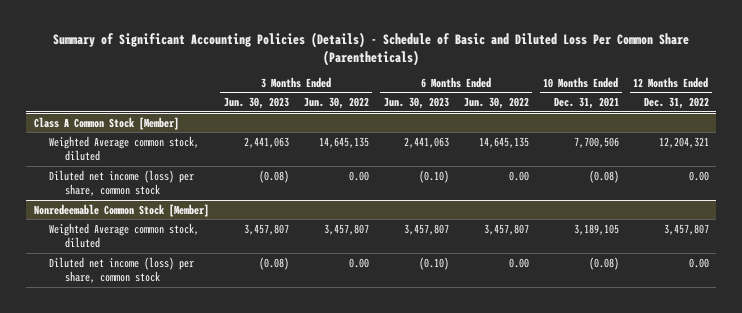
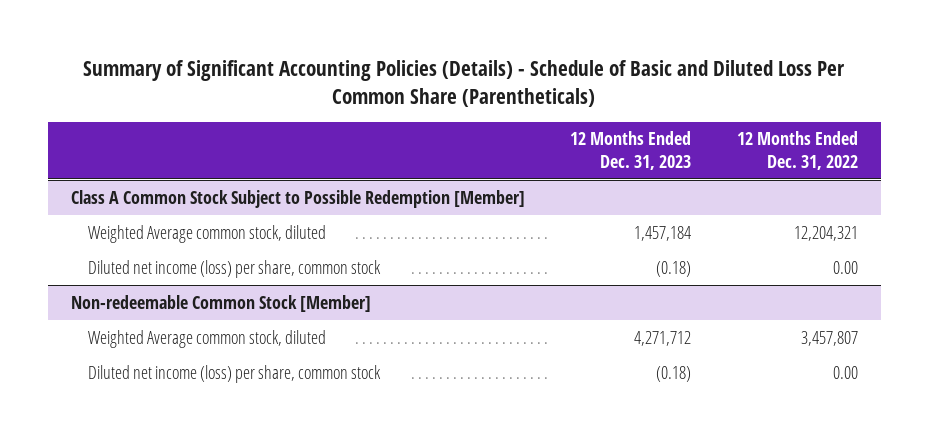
- | 3 Months Ended Jun. 30, 2023 | 3 Months Ended Jun. 30, 2022 | 6 Months Ended Jun. 30, 2023 | 6 Months Ended Jun. 30, 2022 | 10 Months Ended Dec. 31, 2021 | 12 Months Ended Dec. 31, 2022
+ | 12 Months Ended Dec. 31, 2023 | 12 Months Ended Dec. 31, 2022
- Class A Common Stock [Member]
+ Class A Common Stock Subject to Possible Redemption [Member]
- Nonredeemable Common Stock [Member]
+ Non-redeemable Common Stock [Member]

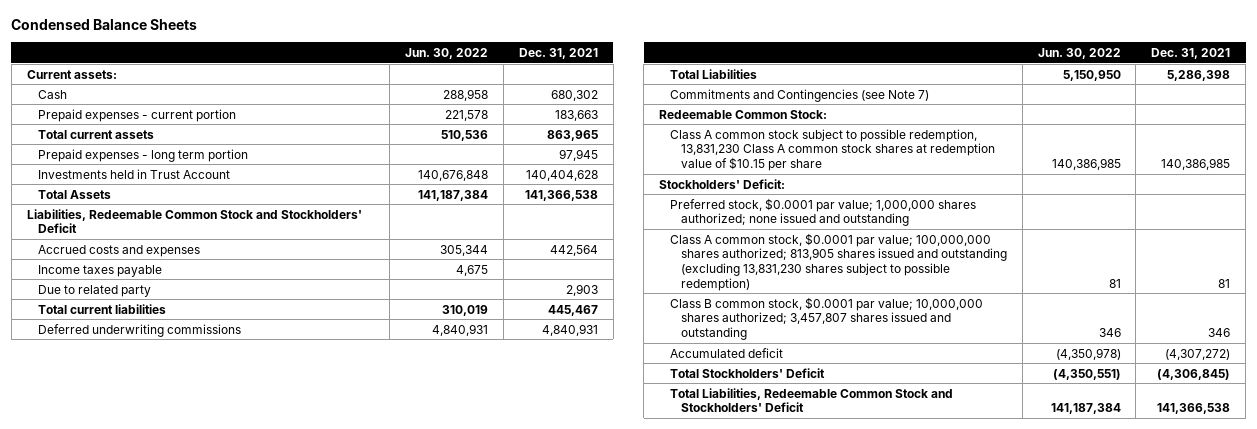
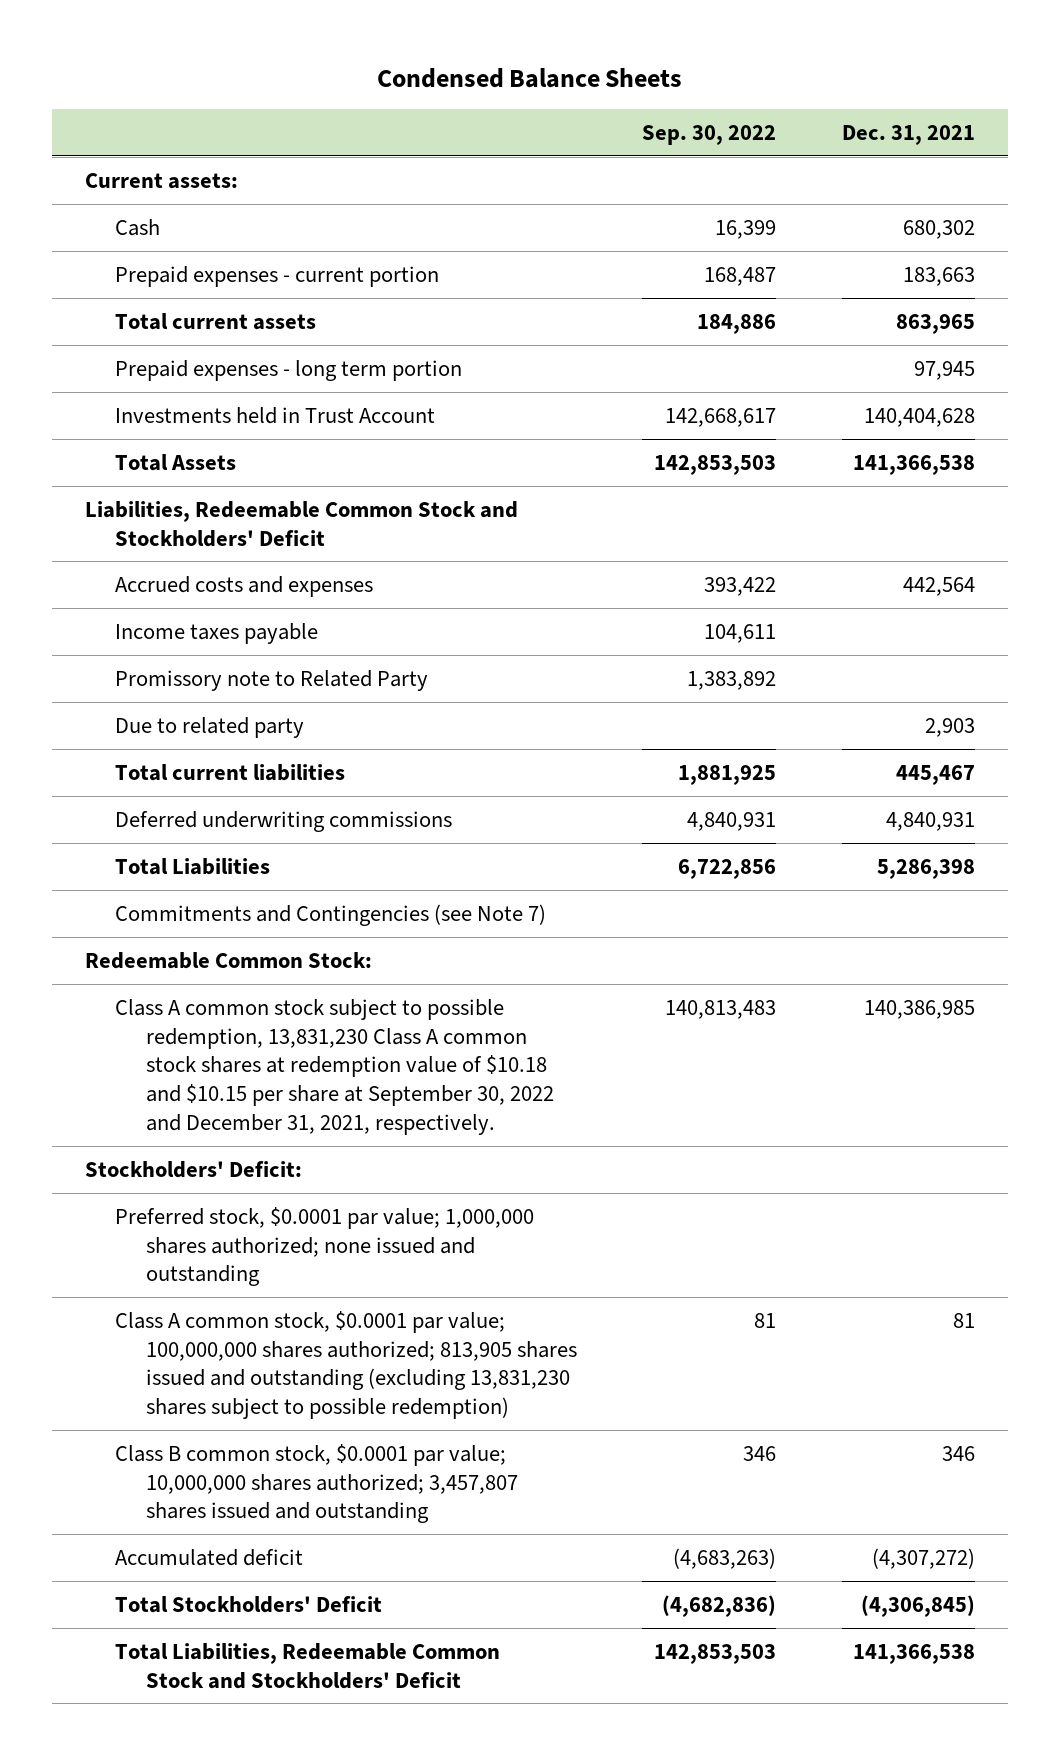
- | Jun. 30, 2022 | Dec. 31, 2021
+ | Sep. 30, 2022 | Dec. 31, 2021
+ Promissory note to Related Party | 1,383,892 |
- Class A common stock subject to possible redemption, 13,831,230 Class A common stock shares at redemption value of $10.15 per share | 140,386,985 | 140,386,985
+ Class A common stock subject to possible redemption, 13,831,230 Class A common stock shares at redemption value of $10.18 and $10.15 per share at September 30, 2022 and December 31, 2021, respectively. | 140,813,483 | 140,386,985

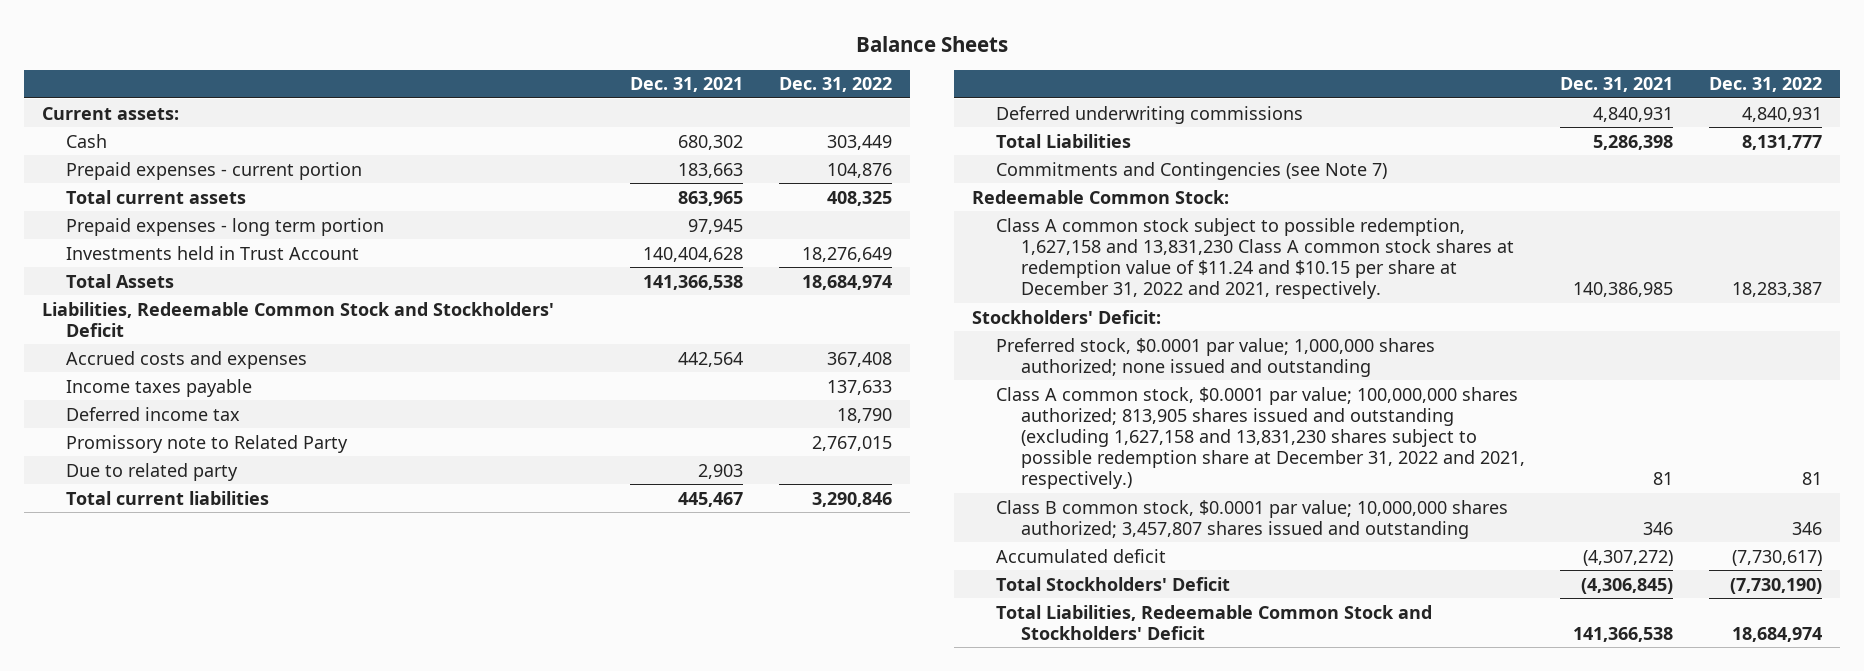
- Condensed Balance Sheets
+ Balance Sheets
- | Sep. 30, 2022 | Dec. 31, 2021
+ | Dec. 31, 2021 | Dec. 31, 2022
+ Deferred income tax | | 18,790
- Class A common stock subject to possible redemption, 13,831,230 Class A common stock shares at redemption value of $10.18 and $10.15 per share at September 30, 2022 and December 31, 2021, respectively. | 140,813,483 | 140,386,985
+ Class A common stock subject to possible redemption, 1,627,158 and 13,831,230 Class A common stock shares at redemption value of $11.24 and $10.15 per share at December 31, 2022 and 2021, respectively. | 140,386,985 | 18,283,387
- Class A common stock, $0.0001 par value; 100,000,000 shares authorized; 813,905 shares issued and outstanding (excluding 13,831,230 shares subject to possible redemption) | 81 | 81
+ Class A common stock, $0.0001 par value; 100,000,000 shares authorized; 813,905 shares issued and outstanding (excluding 1,627,158 and 13,831,230 shares subject to possible redemption share at December 31, 2022 and 2021, respectively.) | 81 | 81

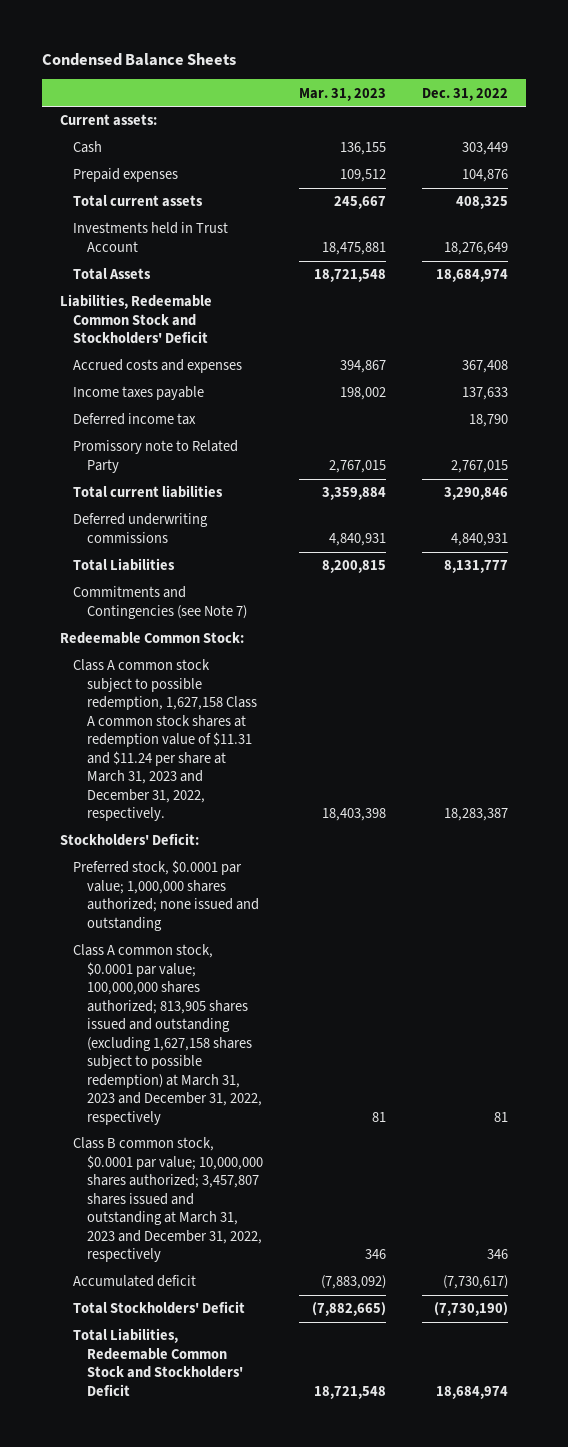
- Balance Sheets
+ Condensed Balance Sheets
- | Dec. 31, 2021 | Dec. 31, 2022
+ | Mar. 31, 2023 | Dec. 31, 2022
- Prepaid expenses - current portion | 183,663 | 104,876
+ Prepaid expenses | 109,512 | 104,876
- Prepaid expenses - long term portion | 97,945 |
- Due to related party | 2,903 |
- Class A common stock subject to possible redemption, 1,627,158 and 13,831,230 Class A common stock shares at redemption value of $11.24 and $10.15 per share at December 31, 2022 and 2021, respectively. | 140,386,985 | 18,283,387
+ Class A common stock subject to possible redemption, 1,627,158 Class A common stock shares at redemption value of $11.31 and $11.24 per share at March 31, 2023 and December 31, 2022, respectively. | 18,403,398 | 18,283,387
- Class A common stock, $0.0001 par value; 100,000,000 shares authorized; 813,905 shares issued and outstanding (excluding 1,627,158 and 13,831,230 shares subject to possible redemption share at December 31, 2022 and 2021, respectively.) | 81 | 81
- Class B common stock, $0.0001 par value; 10,000,000 shares authorized; 3,457,807 shares issued and outstanding | 346 | 346
+ Class A common stock, $0.0001 par value; 100,000,000 shares authorized; 813,905 shares issued and outstanding (excluding 1,627,158 shares subject to possible redemption) at March 31, 2023 and December 31, 2022, respectively | 81 | 81
+ Class B common stock, $0.0001 par value; 10,000,000 shares authorized; 3,457,807 shares issued and outstanding at March 31, 2023 and December 31, 2022, respectively | 346 | 346

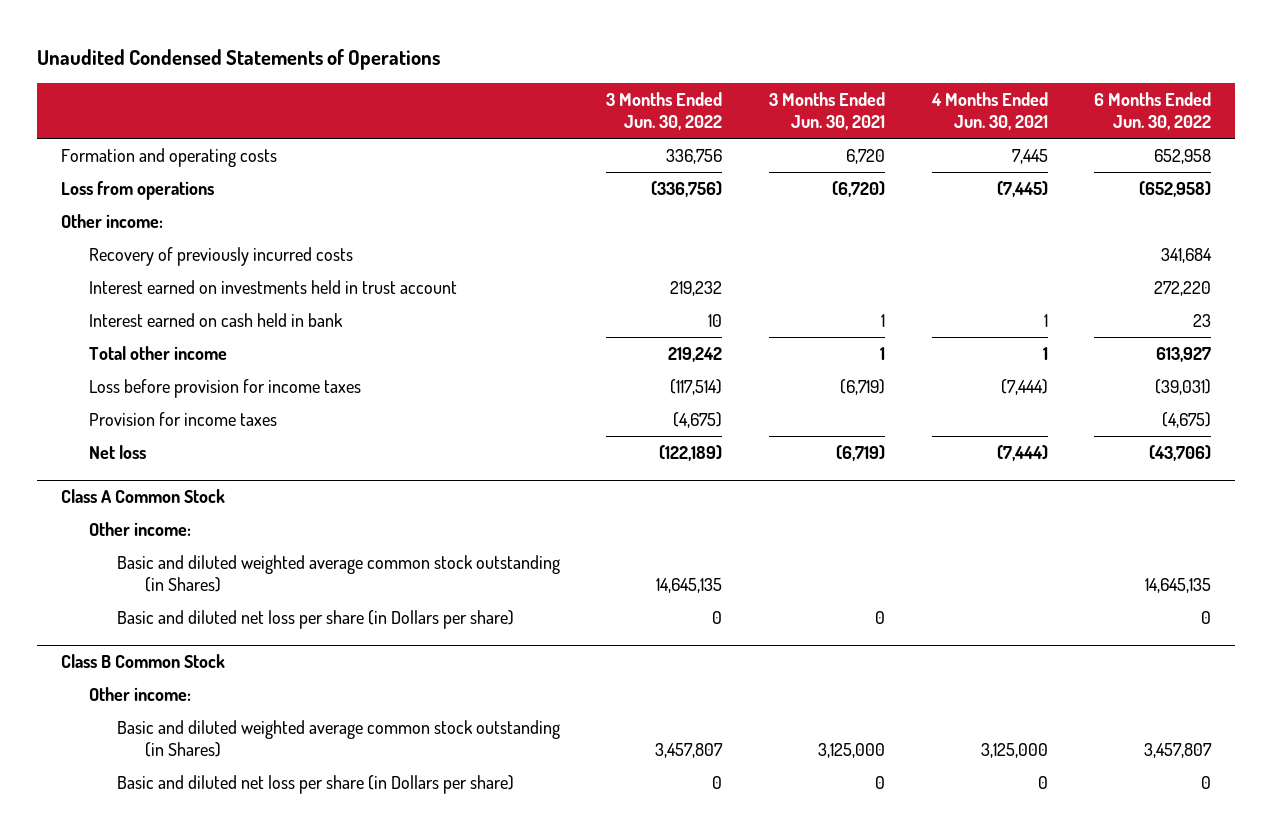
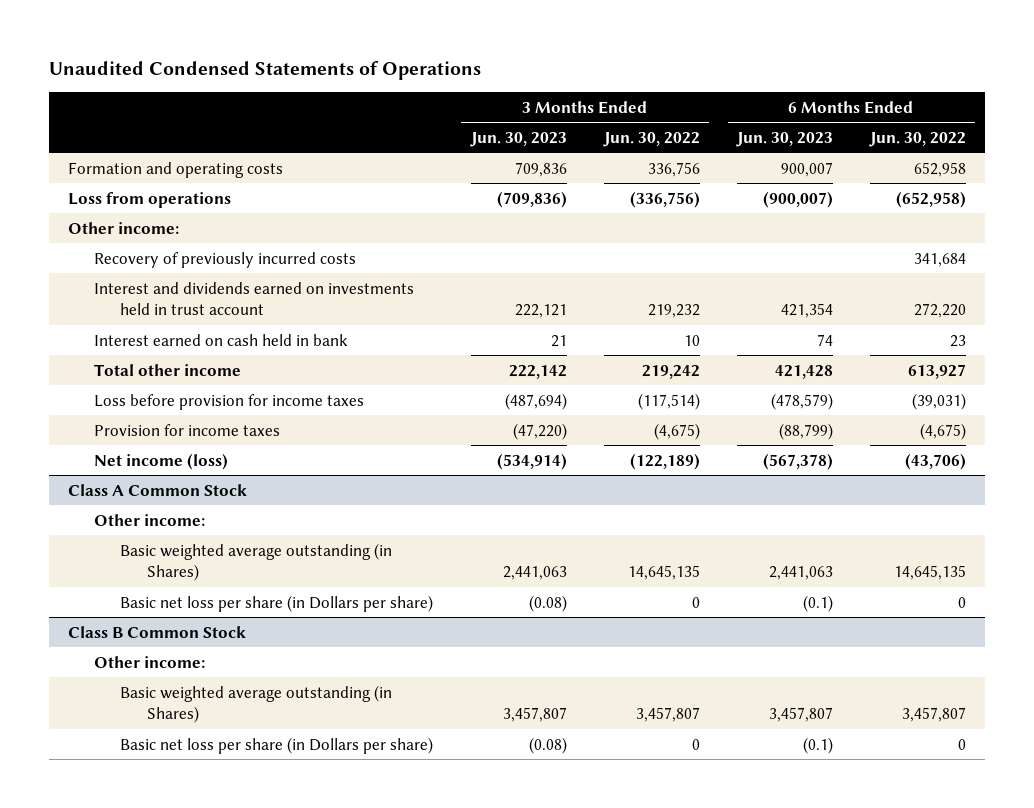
- | 3 Months Ended Jun. 30, 2022 | 3 Months Ended Jun. 30, 2021 | 4 Months Ended Jun. 30, 2021 | 6 Months Ended Jun. 30, 2022
+ | 3 Months Ended Jun. 30, 2023 | 3 Months Ended Jun. 30, 2022 | 6 Months Ended Jun. 30, 2023 | 6 Months Ended Jun. 30, 2022
- Interest earned on investments held in trust account | 219,232 | | | 272,220
+ Interest and dividends earned on investments held in trust account | 222,121 | 219,232 | 421,354 | 272,220
- Net loss | (122,189) | (6,719) | (7,444) | (43,706)
+ Net income (loss) | (534,914) | (122,189) | (567,378) | (43,706)
@ Class A Common Stock
- Basic and diluted weighted average common stock outstanding (in Shares) | 14,645,135 | | | 14,645,135
- Basic and diluted net loss per share (in Dollars per share) | 0 | 0 | | 0
+ Basic weighted average outstanding (in Shares) | 2,441,063 | 14,645,135 | 2,441,063 | 14,645,135
+ Basic net loss per share (in Dollars per share) | (0.08) | 0 | (0.1) | 0
@ Class B Common Stock
- Basic and diluted weighted average common stock outstanding (in Shares) | 3,457,807 | 3,125,000 | 3,125,000 | 3,457,807
- Basic and diluted net loss per share (in Dollars per share) | 0 | 0 | 0 | 0
+ Basic weighted average outstanding (in Shares) | 3,457,807 | 3,457,807 | 3,457,807 | 3,457,807
+ Basic net loss per share (in Dollars per share) | (0.08) | 0 | (0.1) | 0

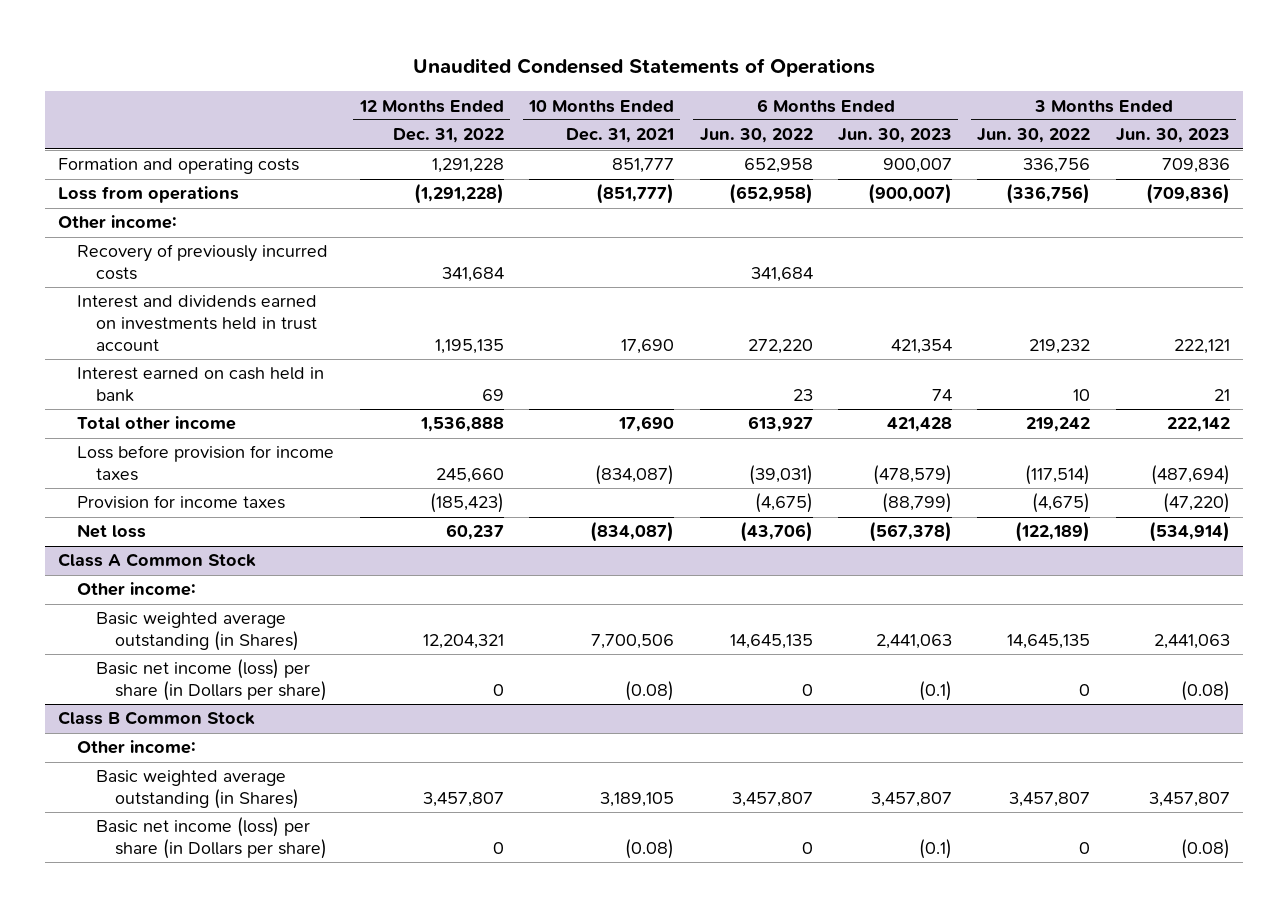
- | 3 Months Ended Jun. 30, 2023 | 3 Months Ended Jun. 30, 2022 | 6 Months Ended Jun. 30, 2023 | 6 Months Ended Jun. 30, 2022
+ | 12 Months Ended Dec. 31, 2022 | 10 Months Ended Dec. 31, 2021 | 6 Months Ended Jun. 30, 2022 | 6 Months Ended Jun. 30, 2023 | 3 Months Ended Jun. 30, 2022 | 3 Months Ended Jun. 30, 2023
- Net income (loss) | (534,914) | (122,189) | (567,378) | (43,706)
+ Net loss | 60,237 | (834,087) | (43,706) | (567,378) | (122,189) | (534,914)
@ Class A Common Stock
- Basic net loss per share (in Dollars per share) | (0.08) | 0 | (0.1) | 0
+ Basic net income (loss) per share (in Dollars per share) | 0 | (0.08) | 0 | (0.1) | 0 | (0.08)
@ Class B Common Stock
- Basic net loss per share (in Dollars per share) | (0.08) | 0 | (0.1) | 0
+ Basic net income (loss) per share (in Dollars per share) | 0 | (0.08) | 0 | (0.1) | 0 | (0.08)

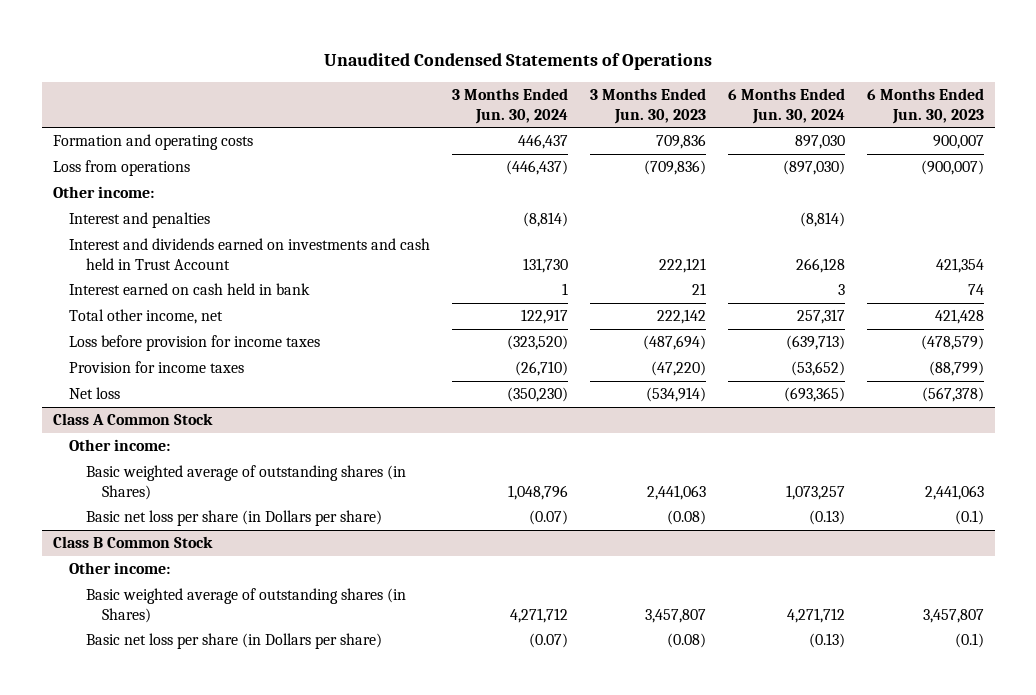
- | 12 Months Ended Dec. 31, 2022 | 10 Months Ended Dec. 31, 2021 | 6 Months Ended Jun. 30, 2022 | 6 Months Ended Jun. 30, 2023 | 3 Months Ended Jun. 30, 2022 | 3 Months Ended Jun. 30, 2023
+ | 3 Months Ended Jun. 30, 2024 | 3 Months Ended Jun. 30, 2023 | 6 Months Ended Jun. 30, 2024 | 6 Months Ended Jun. 30, 2023
- Recovery of previously incurred costs | 341,684 | | 341,684 | | |
- Interest and dividends earned on investments held in trust account | 1,195,135 | 17,690 | 272,220 | 421,354 | 219,232 | 222,121
+ Interest and penalties | (8,814) | | (8,814) |
+ Interest and dividends earned on investments and cash held in Trust Account | 131,730 | 222,121 | 266,128 | 421,354
- Total other income | 1,536,888 | 17,690 | 613,927 | 421,428 | 219,242 | 222,142
+ Total other income, net | 122,917 | 222,142 | 257,317 | 421,428
@ Class A Common Stock
- Basic weighted average outstanding (in Shares) | 12,204,321 | 7,700,506 | 14,645,135 | 2,441,063 | 14,645,135 | 2,441,063
- Basic net income (loss) per share (in Dollars per share) | 0 | (0.08) | 0 | (0.1) | 0 | (0.08)
+ Basic weighted average of outstanding shares (in Shares) | 1,048,796 | 2,441,063 | 1,073,257 | 2,441,063
+ Basic net loss per share (in Dollars per share) | (0.07) | (0.08) | (0.13) | (0.1)
@ Class B Common Stock
- Basic weighted average outstanding (in Shares) | 3,457,807 | 3,189,105 | 3,457,807 | 3,457,807 | 3,457,807 | 3,457,807
- Basic net income (loss) per share (in Dollars per share) | 0 | (0.08) | 0 | (0.1) | 0 | (0.08)
+ Basic weighted average of outstanding shares (in Shares) | 4,271,712 | 3,457,807 | 4,271,712 | 3,457,807
+ Basic net loss per share (in Dollars per share) | (0.07) | (0.08) | (0.13) | (0.1)

